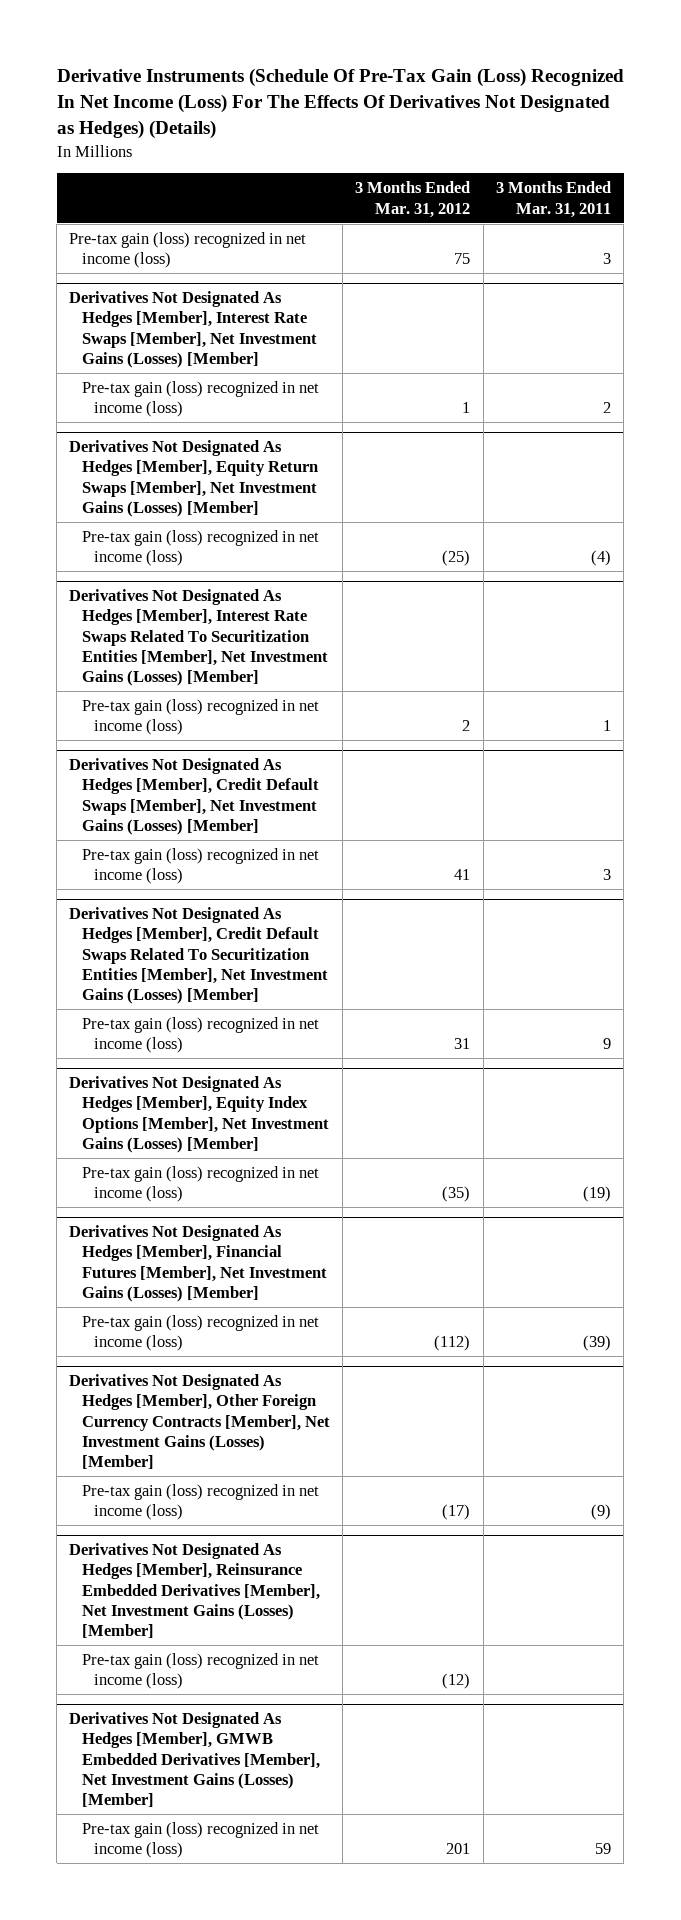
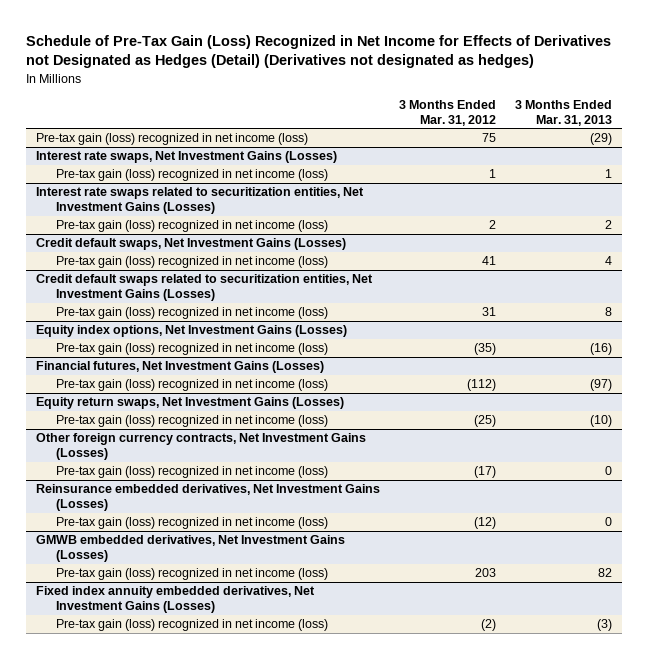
- Derivative Instruments (Schedule Of Pre-Tax Gain (Loss) Recognized In Net Income (Loss) For The Effects Of Derivatives Not Designated as Hedges) (Details)
+ Schedule of Pre-Tax Gain (Loss) Recognized in Net Income for Effects of Derivatives not Designated as Hedges (Detail) (Derivatives not designated as hedges)
- | 3 Months Ended Mar. 31, 2012 | 3 Months Ended Mar. 31, 2011
+ | 3 Months Ended Mar. 31, 2012 | 3 Months Ended Mar. 31, 2013
- Derivatives Not Designated As Hedges [Member], Interest Rate Swaps [Member], Net Investment Gains (Losses) [Member]
+ Interest rate swaps, Net Investment Gains (Losses)
- Derivatives Not Designated As Hedges [Member], Equity Return Swaps [Member], Net Investment Gains (Losses) [Member]
- Pre-tax gain (loss) recognized in net income (loss) | (25) | (4)
- Derivatives Not Designated As Hedges [Member], Interest Rate Swaps Related To Securitization Entities [Member], Net Investment Gains (Losses) [Member]
+ Interest rate swaps related to securitization entities, Net Investment Gains (Losses)
- Derivatives Not Designated As Hedges [Member], Credit Default Swaps [Member], Net Investment Gains (Losses) [Member]
+ Credit default swaps, Net Investment Gains (Losses)
- Derivatives Not Designated As Hedges [Member], Credit Default Swaps Related To Securitization Entities [Member], Net Investment Gains (Losses) [Member]
+ Credit default swaps related to securitization entities, Net Investment Gains (Losses)
- Derivatives Not Designated As Hedges [Member], Equity Index Options [Member], Net Investment Gains (Losses) [Member]
+ Equity index options, Net Investment Gains (Losses)
- Derivatives Not Designated As Hedges [Member], Financial Futures [Member], Net Investment Gains (Losses) [Member]
+ Financial futures, Net Investment Gains (Losses)
- Derivatives Not Designated As Hedges [Member], Other Foreign Currency Contracts [Member], Net Investment Gains (Losses) [Member]
+ Equity return swaps, Net Investment Gains (Losses)
+ Pre-tax gain (loss) recognized in net income (loss) | (25) | (10)
+ Other foreign currency contracts, Net Investment Gains (Losses)
- Derivatives Not Designated As Hedges [Member], Reinsurance Embedded Derivatives [Member], Net Investment Gains (Losses) [Member]
+ Reinsurance embedded derivatives, Net Investment Gains (Losses)
- Derivatives Not Designated As Hedges [Member], GMWB Embedded Derivatives [Member], Net Investment Gains (Losses) [Member]
- Pre-tax gain (loss) recognized in net income (loss) | 201 | 59
+ GMWB embedded derivatives, Net Investment Gains (Losses)
+ Pre-tax gain (loss) recognized in net income (loss) | 203 | 82
+ Fixed index annuity embedded derivatives, Net Investment Gains (Losses)
+ Pre-tax gain (loss) recognized in net income (loss) | (2) | (3)

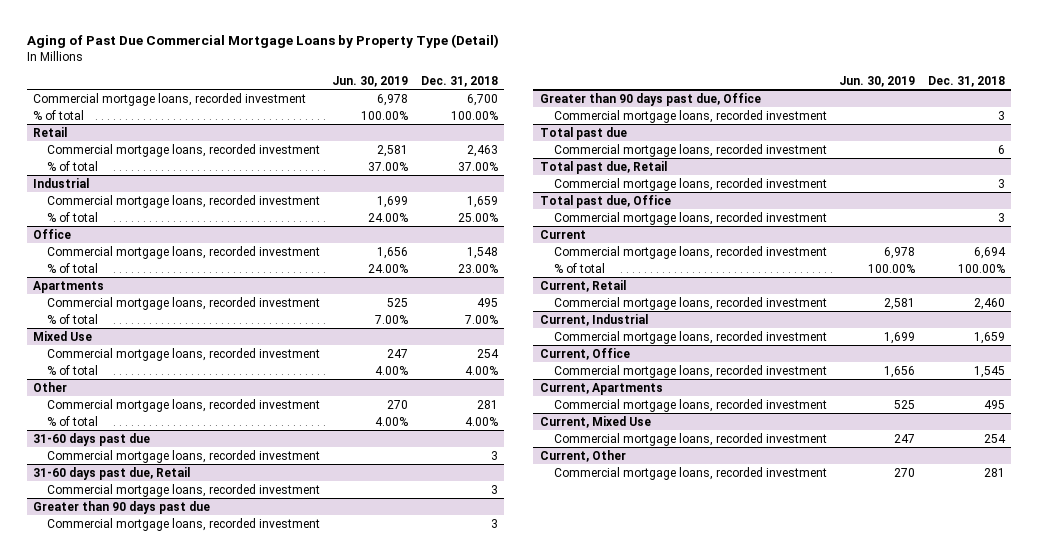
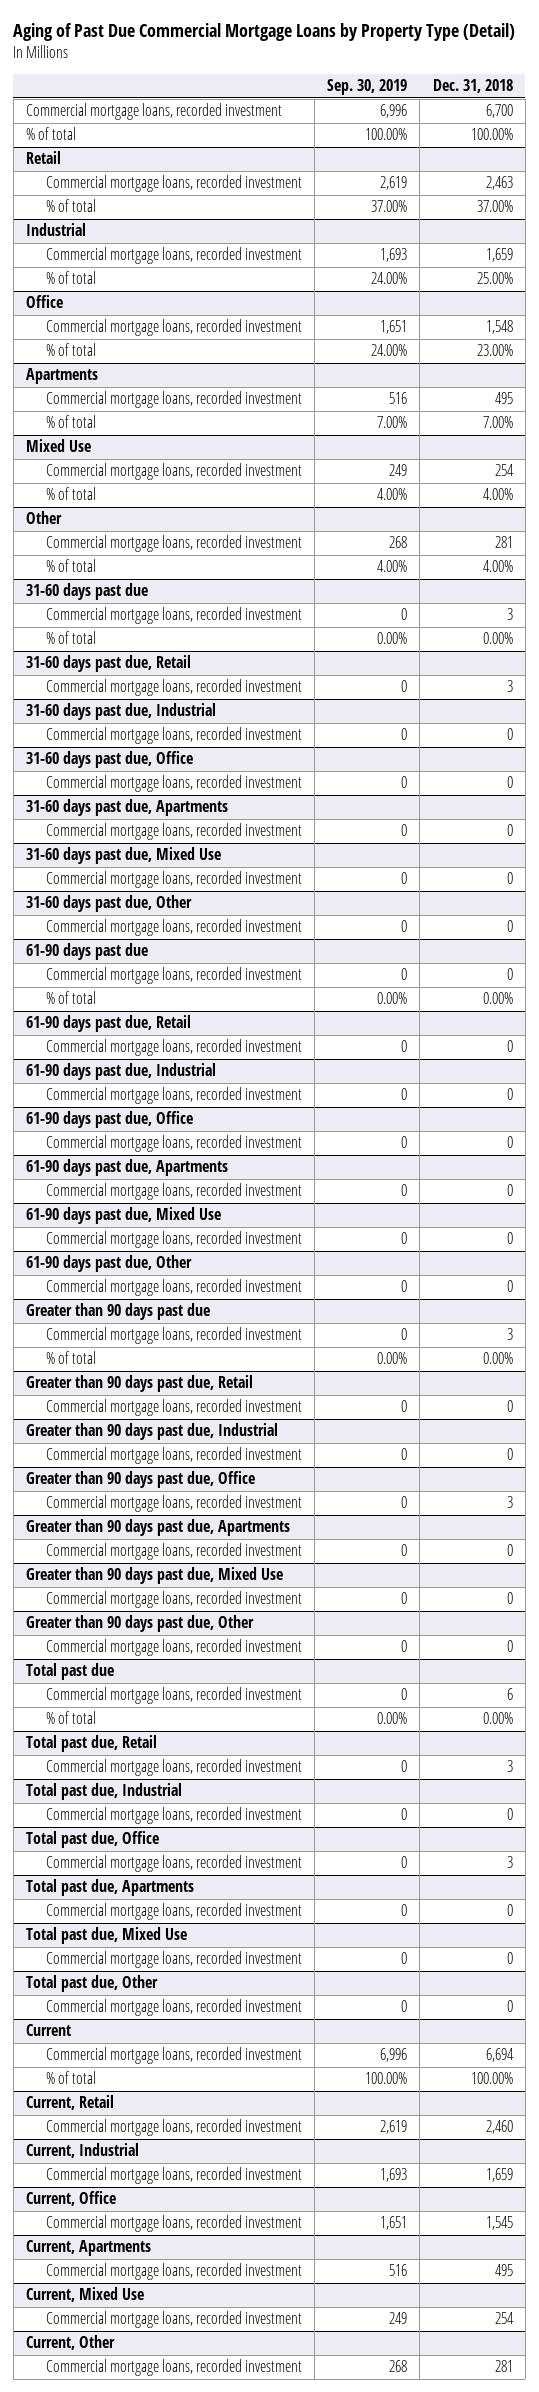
- | Jun. 30, 2019 | Dec. 31, 2018
+ | Sep. 30, 2019 | Dec. 31, 2018
@ 31-60 days past due
+ % of total | 0.00% | 0.00%
+ 31-60 days past due, Industrial
+ Commercial mortgage loans, recorded investment | 0 | 0
+ 31-60 days past due, Office
+ Commercial mortgage loans, recorded investment | 0 | 0
+ 31-60 days past due, Apartments
+ Commercial mortgage loans, recorded investment | 0 | 0
+ 31-60 days past due, Mixed Use
+ Commercial mortgage loans, recorded investment | 0 | 0
+ 31-60 days past due, Other
+ Commercial mortgage loans, recorded investment | 0 | 0
+ 61-90 days past due
+ Commercial mortgage loans, recorded investment | 0 | 0
+ % of total | 0.00% | 0.00%
+ 61-90 days past due, Retail
+ Commercial mortgage loans, recorded investment | 0 | 0
+ 61-90 days past due, Industrial
+ Commercial mortgage loans, recorded investment | 0 | 0
+ 61-90 days past due, Office
+ Commercial mortgage loans, recorded investment | 0 | 0
+ 61-90 days past due, Apartments
+ Commercial mortgage loans, recorded investment | 0 | 0
+ 61-90 days past due, Mixed Use
+ Commercial mortgage loans, recorded investment | 0 | 0
+ 61-90 days past due, Other
+ Commercial mortgage loans, recorded investment | 0 | 0
@ Greater than 90 days past due
+ % of total | 0.00% | 0.00%
+ Greater than 90 days past due, Retail
+ Commercial mortgage loans, recorded investment | 0 | 0
+ Greater than 90 days past due, Industrial
+ Commercial mortgage loans, recorded investment | 0 | 0
+ Greater than 90 days past due, Apartments
+ Commercial mortgage loans, recorded investment | 0 | 0
+ Greater than 90 days past due, Mixed Use
+ Commercial mortgage loans, recorded investment | 0 | 0
+ Greater than 90 days past due, Other
+ Commercial mortgage loans, recorded investment | 0 | 0
@ Total past due
+ % of total | 0.00% | 0.00%
+ Total past due, Industrial
+ Commercial mortgage loans, recorded investment | 0 | 0
+ Total past due, Apartments
+ Commercial mortgage loans, recorded investment | 0 | 0
+ Total past due, Mixed Use
+ Commercial mortgage loans, recorded investment | 0 | 0
+ Total past due, Other
+ Commercial mortgage loans, recorded investment | 0 | 0

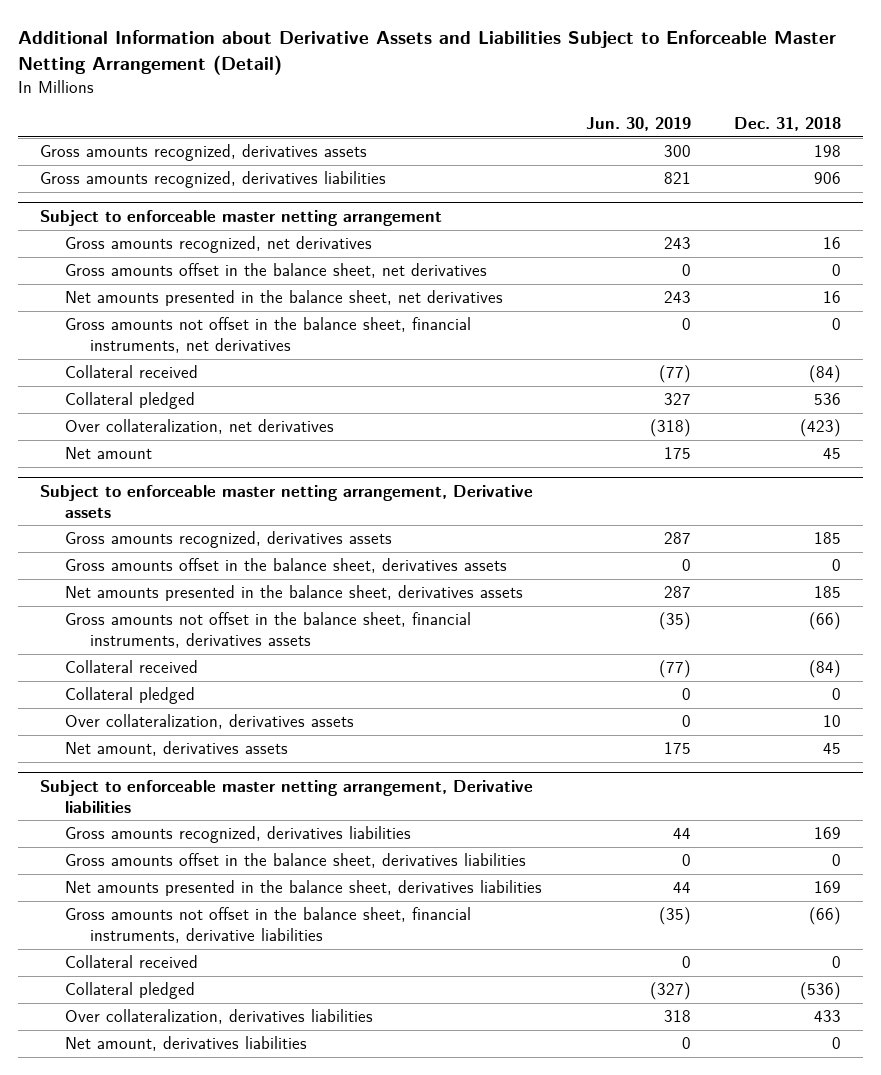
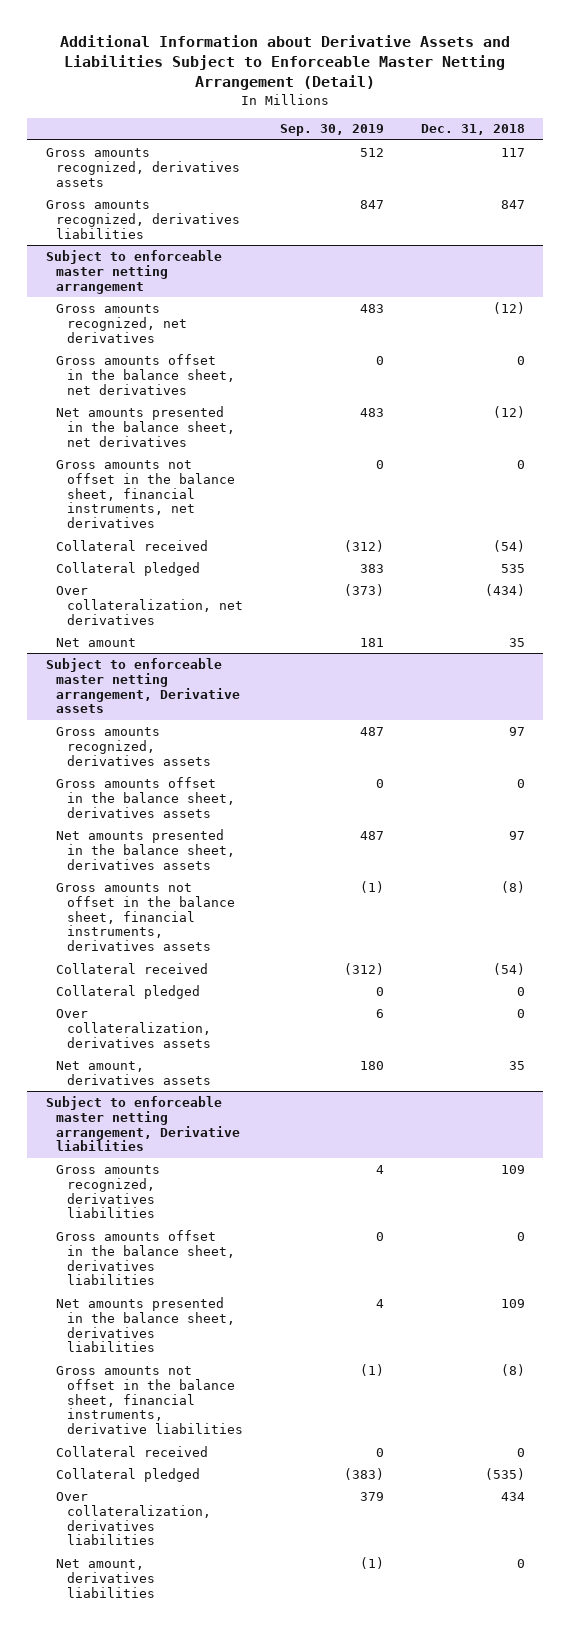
- | Jun. 30, 2019 | Dec. 31, 2018
+ | Sep. 30, 2019 | Dec. 31, 2018
- Gross amounts recognized, derivatives assets | 300 | 198
- Gross amounts recognized, derivatives liabilities | 821 | 906
+ Gross amounts recognized, derivatives assets | 512 | 117
+ Gross amounts recognized, derivatives liabilities | 847 | 847
@ Subject to enforceable master netting arrangement
- Gross amounts recognized, net derivatives | 243 | 16
+ Gross amounts recognized, net derivatives | 483 | (12)
- Net amounts presented in the balance sheet, net derivatives | 243 | 16
+ Net amounts presented in the balance sheet, net derivatives | 483 | (12)
- Collateral received | (77) | (84)
- Collateral pledged | 327 | 536
- Over collateralization, net derivatives | (318) | (423)
- Net amount | 175 | 45
+ Collateral received | (312) | (54)
+ Collateral pledged | 383 | 535
+ Over collateralization, net derivatives | (373) | (434)
+ Net amount | 181 | 35
@ Subject to enforceable master netting arrangement, Derivative assets
- Gross amounts recognized, derivatives assets | 287 | 185
+ Gross amounts recognized, derivatives assets | 487 | 97
- Net amounts presented in the balance sheet, derivatives assets | 287 | 185
- Gross amounts not offset in the balance sheet, financial instruments, derivatives assets | (35) | (66)
- Collateral received | (77) | (84)
+ Net amounts presented in the balance sheet, derivatives assets | 487 | 97
+ Gross amounts not offset in the balance sheet, financial instruments, derivatives assets | (1) | (8)
+ Collateral received | (312) | (54)
- Over collateralization, derivatives assets | 0 | 10
- Net amount, derivatives assets | 175 | 45
+ Over collateralization, derivatives assets | 6 | 0
+ Net amount, derivatives assets | 180 | 35
@ Subject to enforceable master netting arrangement, Derivative liabilities
- Gross amounts recognized, derivatives liabilities | 44 | 169
+ Gross amounts recognized, derivatives liabilities | 4 | 109
- Net amounts presented in the balance sheet, derivatives liabilities | 44 | 169
- Gross amounts not offset in the balance sheet, financial instruments, derivative liabilities | (35) | (66)
+ Net amounts presented in the balance sheet, derivatives liabilities | 4 | 109
+ Gross amounts not offset in the balance sheet, financial instruments, derivative liabilities | (1) | (8)
- Collateral pledged | (327) | (536)
- Over collateralization, derivatives liabilities | 318 | 433
+ Collateral pledged | (383) | (535)
+ Over collateralization, derivatives liabilities | 379 | 434

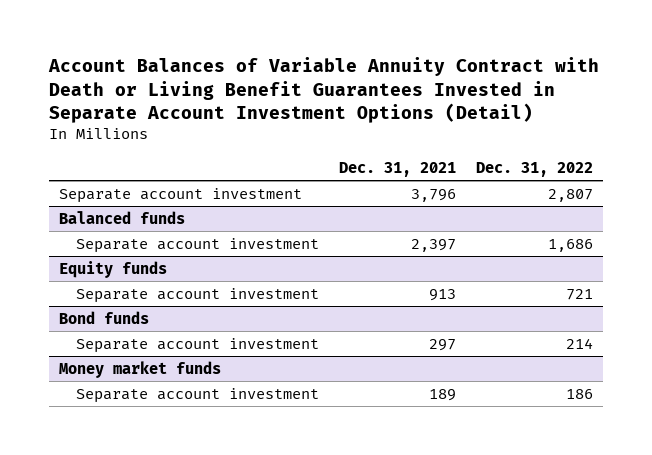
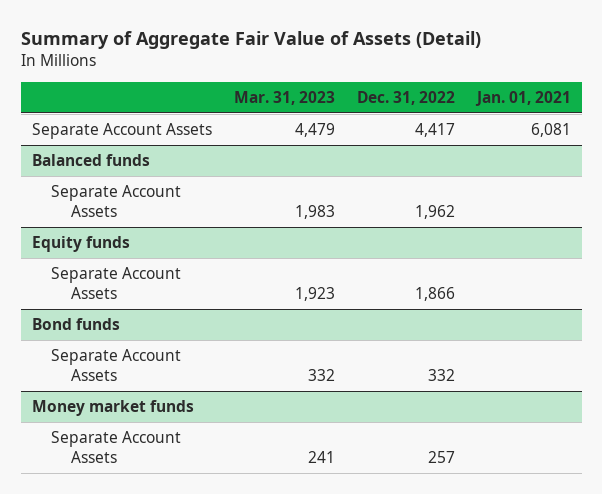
- Account Balances of Variable Annuity Contract with Death or Living Benefit Guarantees Invested in Separate Account Investment Options (Detail)
+ Summary of Aggregate Fair Value of Assets (Detail)
- | Dec. 31, 2021 | Dec. 31, 2022
+ | Mar. 31, 2023 | Dec. 31, 2022 | Jan. 01, 2021
- Separate account investment | 3,796 | 2,807
+ Separate Account Assets | 4,479 | 4,417 | 6,081
@ Balanced funds
- Separate account investment | 2,397 | 1,686
+ Separate Account Assets | 1,983 | 1,962 |
@ Equity funds
- Separate account investment | 913 | 721
+ Separate Account Assets | 1,923 | 1,866 |
@ Bond funds
- Separate account investment | 297 | 214
+ Separate Account Assets | 332 | 332 |
@ Money market funds
- Separate account investment | 189 | 186
+ Separate Account Assets | 241 | 257 |

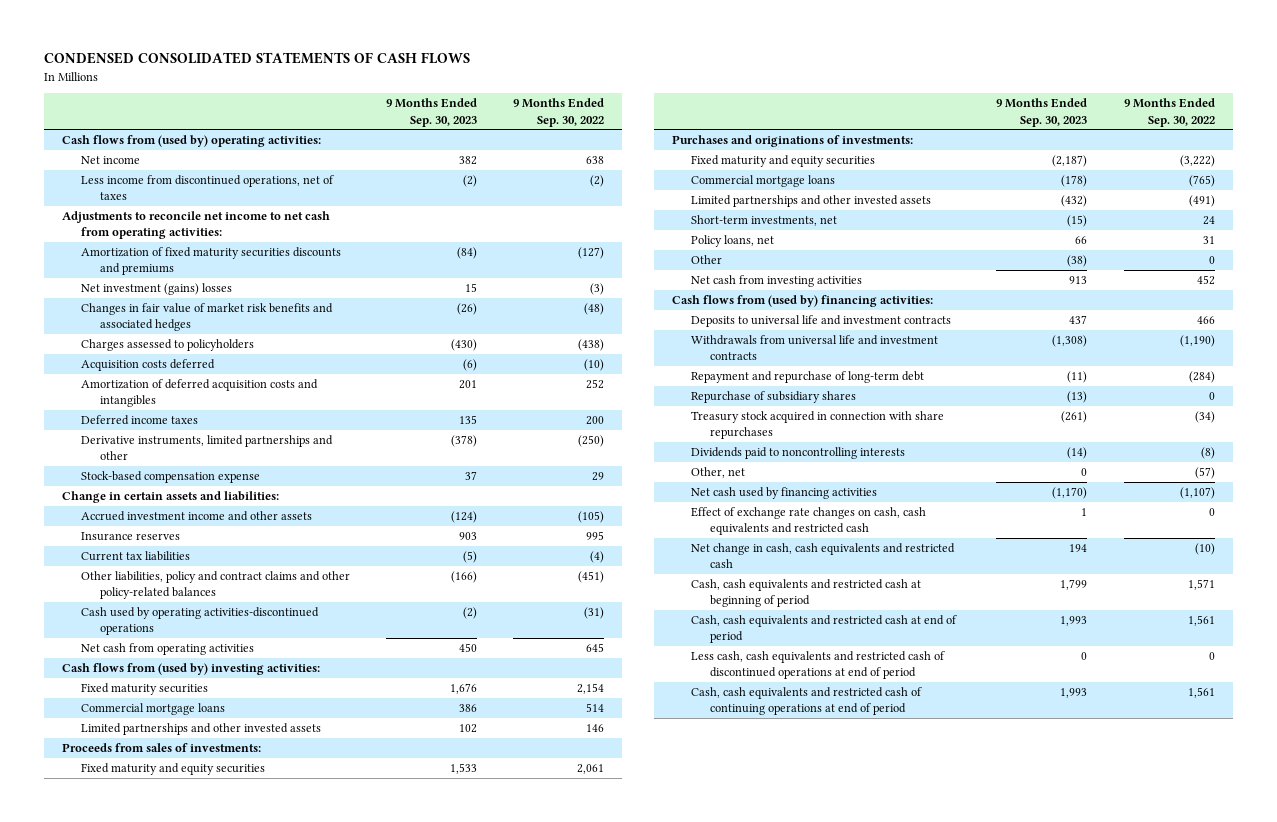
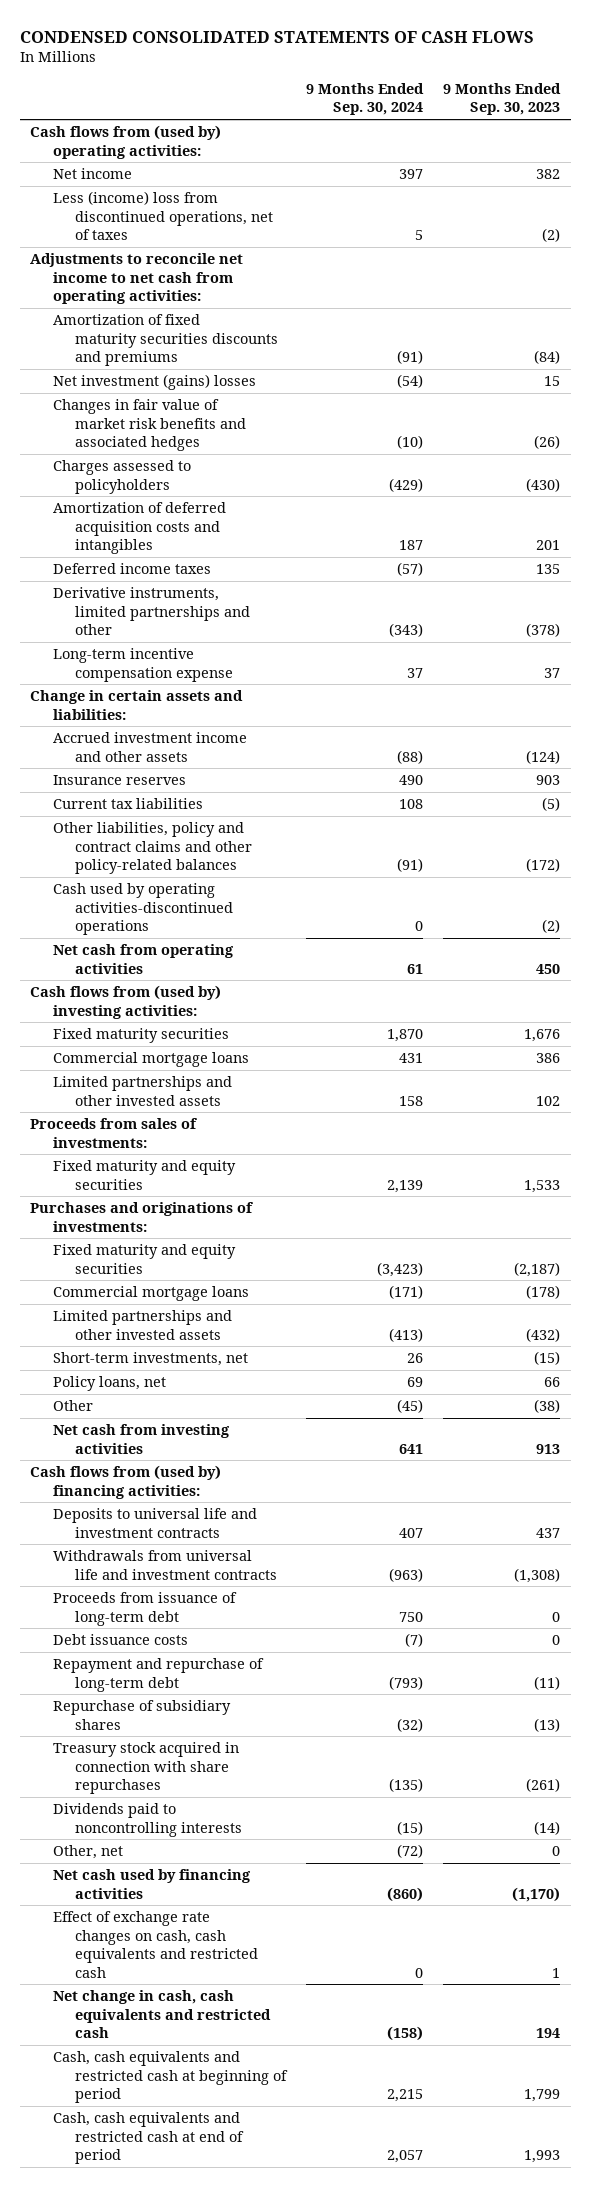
- | 9 Months Ended Sep. 30, 2023 | 9 Months Ended Sep. 30, 2022
+ | 9 Months Ended Sep. 30, 2024 | 9 Months Ended Sep. 30, 2023
- Less income from discontinued operations, net of taxes | (2) | (2)
+ Less (income) loss from discontinued operations, net of taxes | 5 | (2)
- Acquisition costs deferred | (6) | (10)
- Stock-based compensation expense | 37 | 29
+ Long-term incentive compensation expense | 37 | 37
- Other liabilities, policy and contract claims and other policy-related balances | (166) | (451)
+ Other liabilities, policy and contract claims and other policy-related balances | (91) | (172)
+ Proceeds from issuance of long-term debt | 750 | 0
+ Debt issuance costs | (7) | 0
- Less cash, cash equivalents and restricted cash of discontinued operations at end of period | 0 | 0
- Cash, cash equivalents and restricted cash of continuing operations at end of period | 1,993 | 1,561

